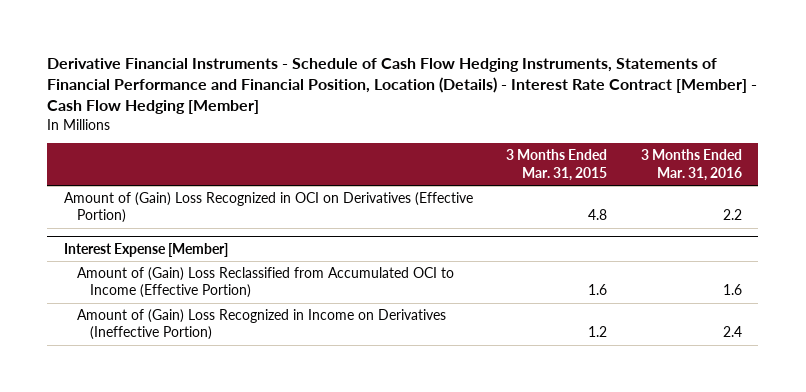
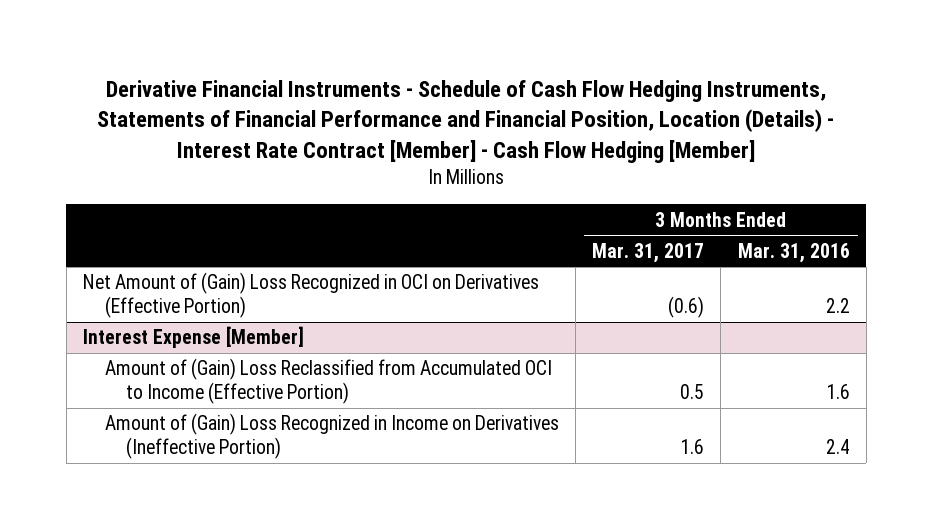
- | 3 Months Ended Mar. 31, 2015 | 3 Months Ended Mar. 31, 2016
+ | 3 Months Ended Mar. 31, 2017 | 3 Months Ended Mar. 31, 2016
- Amount of (Gain) Loss Recognized in OCI on Derivatives (Effective Portion) | 4.8 | 2.2
+ Net Amount of (Gain) Loss Recognized in OCI on Derivatives (Effective Portion) | (0.6) | 2.2

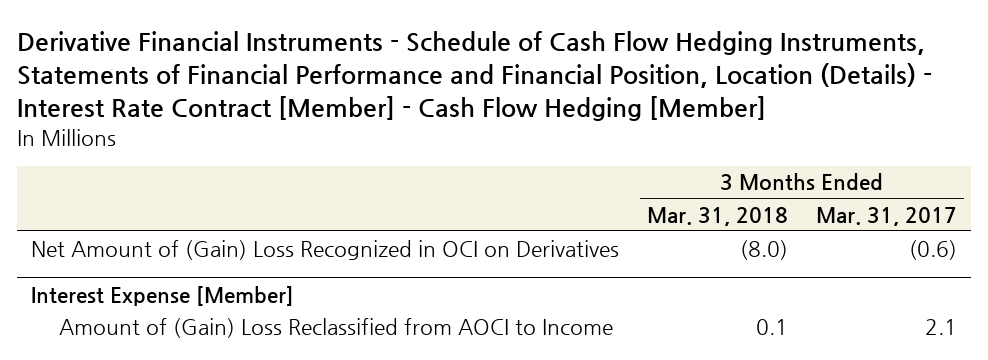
- | 3 Months Ended Mar. 31, 2017 | 3 Months Ended Mar. 31, 2016
+ | 3 Months Ended Mar. 31, 2018 | 3 Months Ended Mar. 31, 2017
- Net Amount of (Gain) Loss Recognized in OCI on Derivatives (Effective Portion) | (0.6) | 2.2
+ Net Amount of (Gain) Loss Recognized in OCI on Derivatives | (8.0) | (0.6)
@ Interest Expense [Member]
- Amount of (Gain) Loss Reclassified from Accumulated OCI to Income (Effective Portion) | 0.5 | 1.6
- Amount of (Gain) Loss Recognized in Income on Derivatives (Ineffective Portion) | 1.6 | 2.4
+ Amount of (Gain) Loss Reclassified from AOCI to Income | 0.1 | 2.1

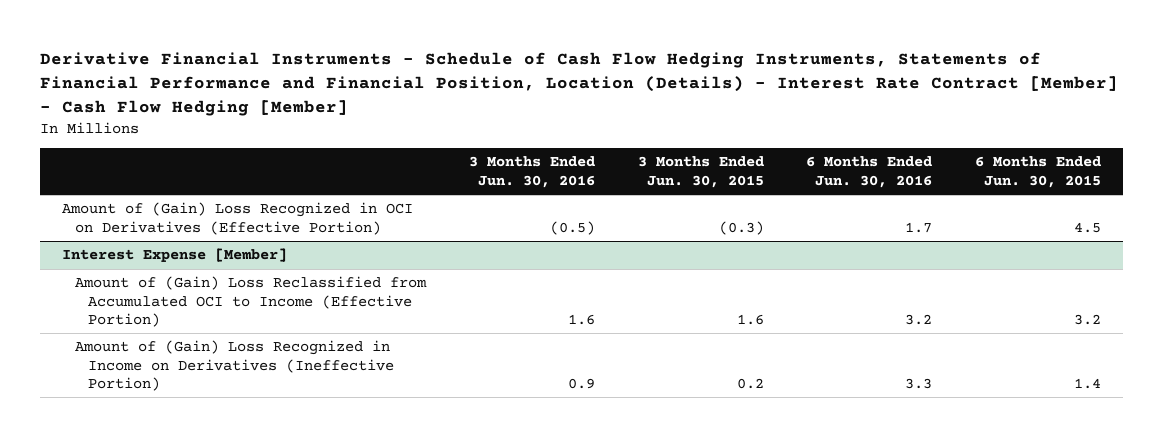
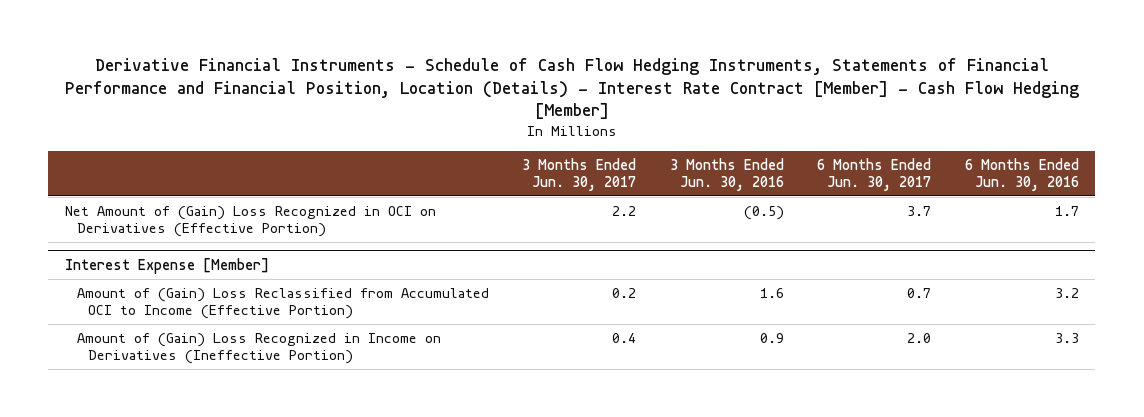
- | 3 Months Ended Jun. 30, 2016 | 3 Months Ended Jun. 30, 2015 | 6 Months Ended Jun. 30, 2016 | 6 Months Ended Jun. 30, 2015
+ | 3 Months Ended Jun. 30, 2017 | 3 Months Ended Jun. 30, 2016 | 6 Months Ended Jun. 30, 2017 | 6 Months Ended Jun. 30, 2016
- Amount of (Gain) Loss Recognized in OCI on Derivatives (Effective Portion) | (0.5) | (0.3) | 1.7 | 4.5
+ Net Amount of (Gain) Loss Recognized in OCI on Derivatives (Effective Portion) | 2.2 | (0.5) | 3.7 | 1.7

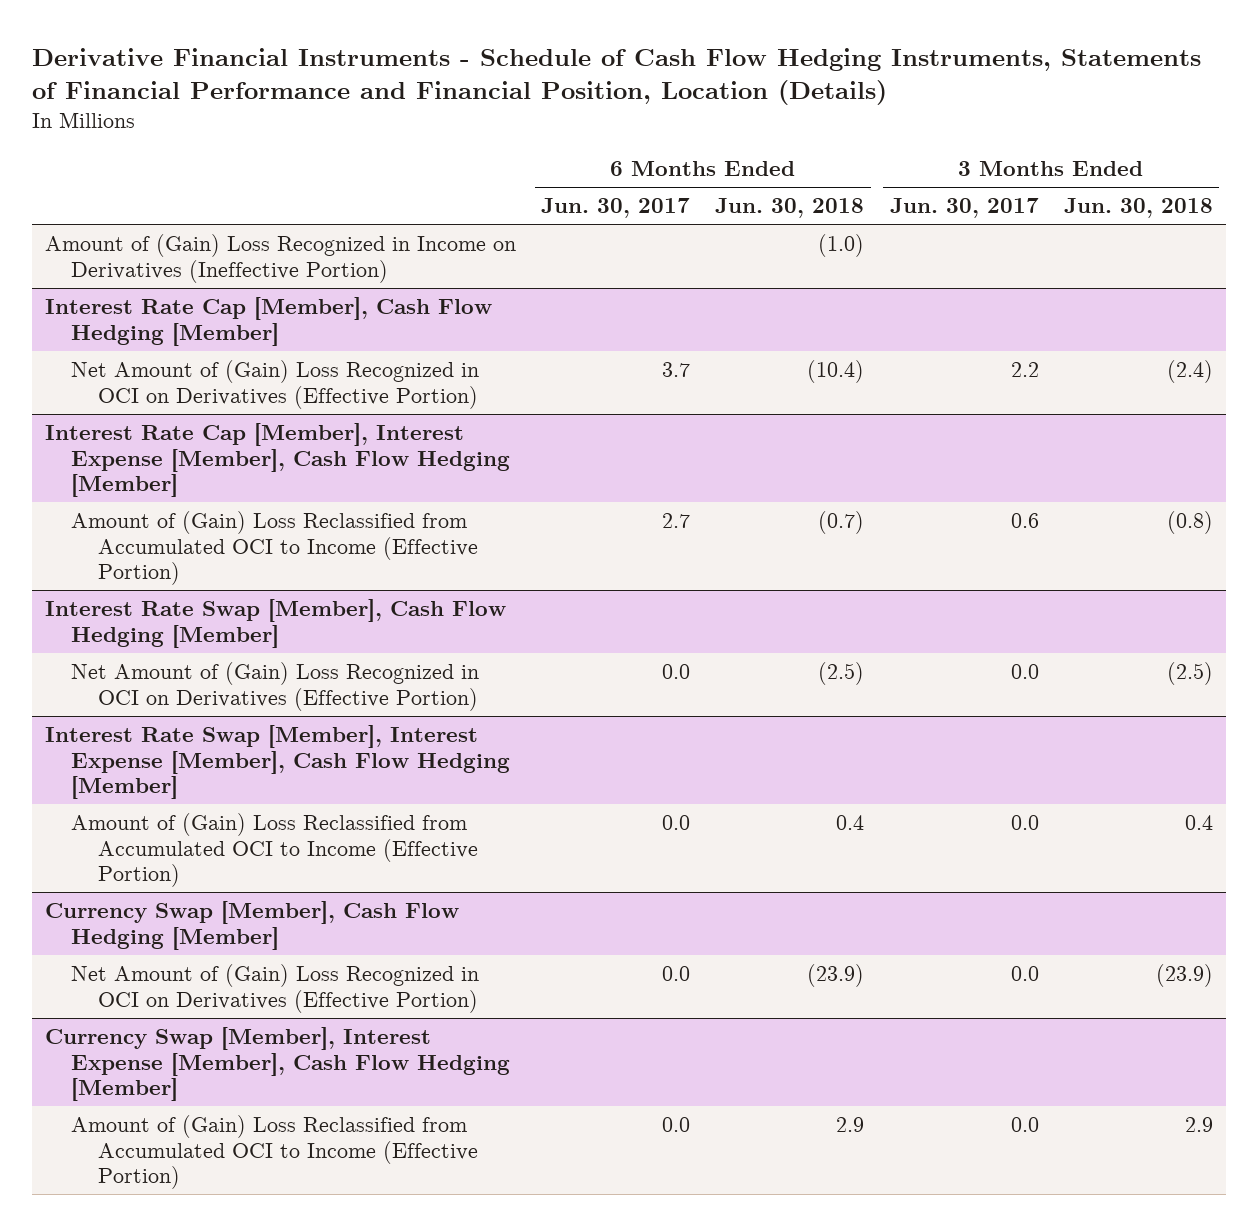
- Derivative Financial Instruments - Schedule of Cash Flow Hedging Instruments, Statements of Financial Performance and Financial Position, Location (Details) - Interest Rate Contract [Member] - Cash Flow Hedging [Member]
+ Derivative Financial Instruments - Schedule of Cash Flow Hedging Instruments, Statements of Financial Performance and Financial Position, Location (Details)
- | 3 Months Ended Jun. 30, 2017 | 3 Months Ended Jun. 30, 2016 | 6 Months Ended Jun. 30, 2017 | 6 Months Ended Jun. 30, 2016
+ | 6 Months Ended Jun. 30, 2017 | 6 Months Ended Jun. 30, 2018 | 3 Months Ended Jun. 30, 2017 | 3 Months Ended Jun. 30, 2018
+ Amount of (Gain) Loss Recognized in Income on Derivatives (Ineffective Portion) | | (1.0) | |
+ Interest Rate Cap [Member], Cash Flow Hedging [Member]
- Interest Expense [Member]
- Amount of (Gain) Loss Reclassified from Accumulated OCI to Income (Effective Portion) | 0.2 | 1.6 | 0.7 | 3.2
- Amount of (Gain) Loss Recognized in Income on Derivatives (Ineffective Portion) | 0.4 | 0.9 | 2.0 | 3.3
+ Interest Rate Cap [Member], Interest Expense [Member], Cash Flow Hedging [Member]
+ Amount of (Gain) Loss Reclassified from Accumulated OCI to Income (Effective Portion) | 2.7 | (0.7) | 0.6 | (0.8)
+ Interest Rate Swap [Member], Cash Flow Hedging [Member]
+ Net Amount of (Gain) Loss Recognized in OCI on Derivatives (Effective Portion) | 0.0 | (2.5) | 0.0 | (2.5)
+ Interest Rate Swap [Member], Interest Expense [Member], Cash Flow Hedging [Member]
+ Amount of (Gain) Loss Reclassified from Accumulated OCI to Income (Effective Portion) | 0.0 | 0.4 | 0.0 | 0.4
+ Currency Swap [Member], Cash Flow Hedging [Member]
+ Net Amount of (Gain) Loss Recognized in OCI on Derivatives (Effective Portion) | 0.0 | (23.9) | 0.0 | (23.9)
+ Currency Swap [Member], Interest Expense [Member], Cash Flow Hedging [Member]
+ Amount of (Gain) Loss Reclassified from Accumulated OCI to Income (Effective Portion) | 0.0 | 2.9 | 0.0 | 2.9

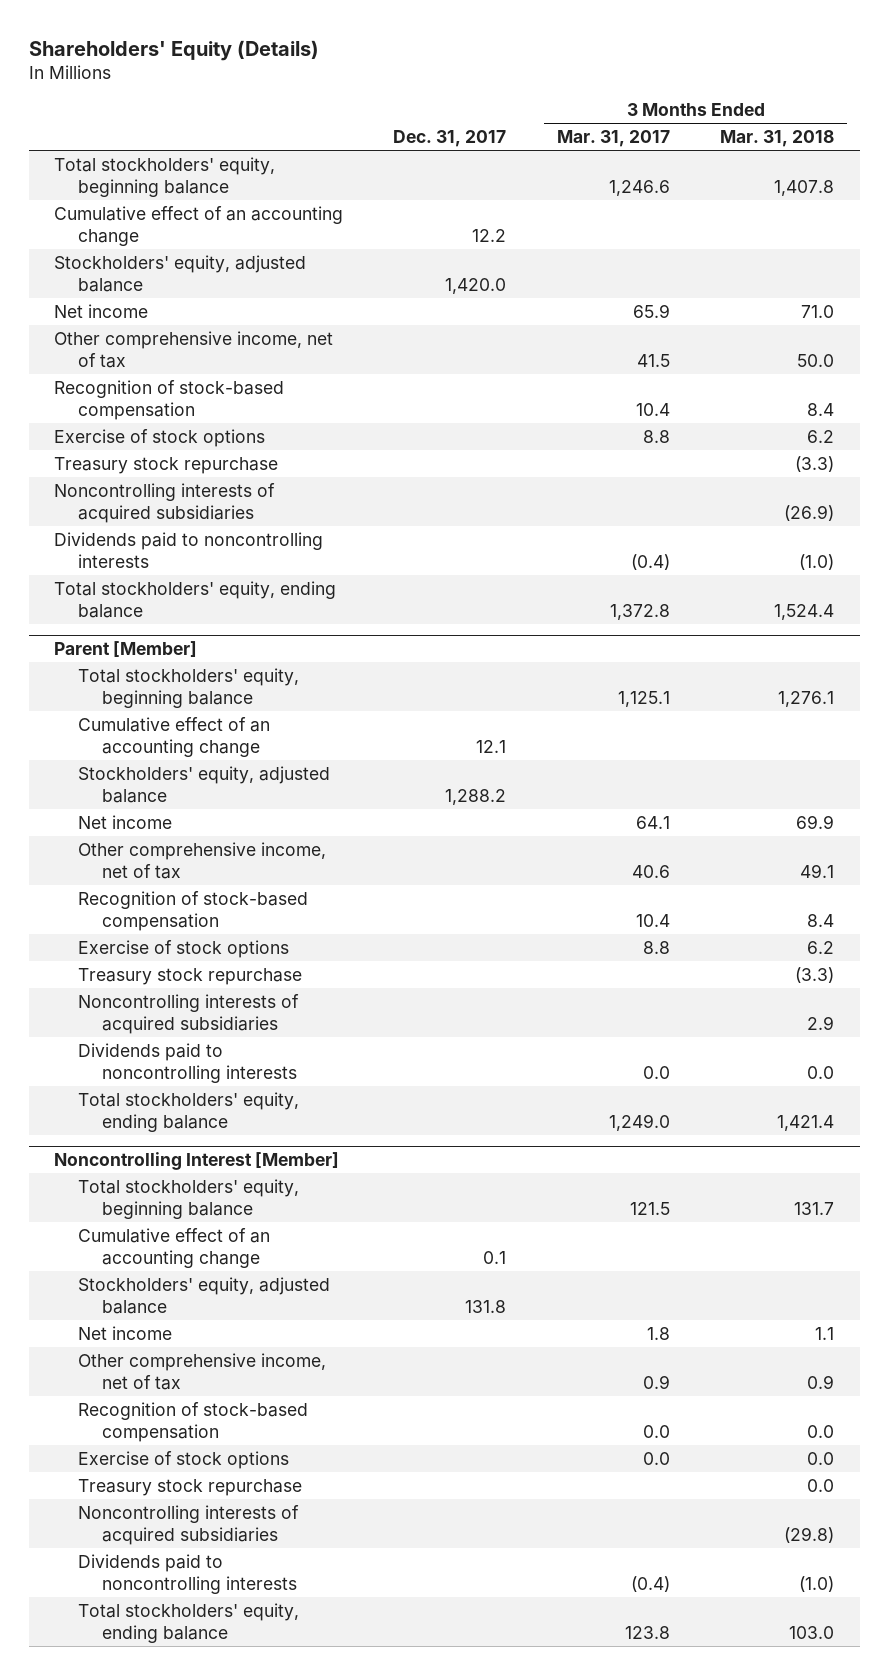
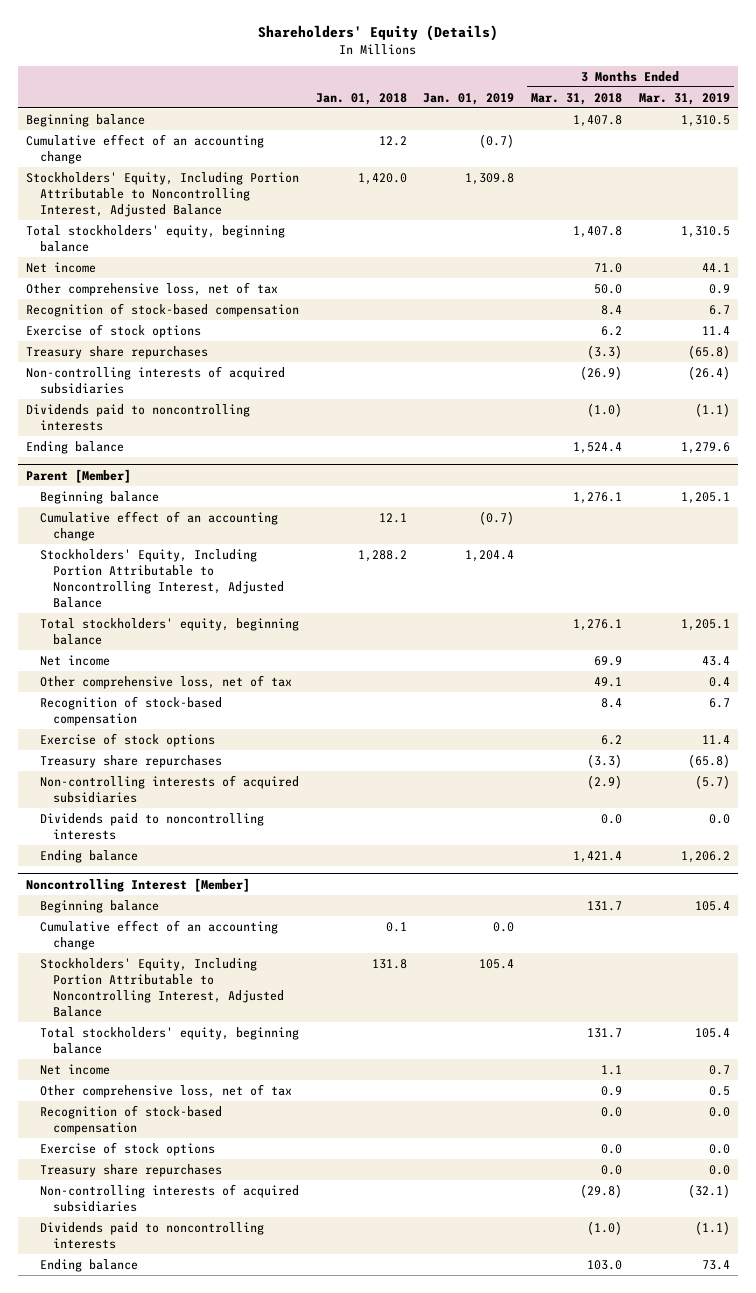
- | Dec. 31, 2017 | 3 Months Ended Mar. 31, 2017 | 3 Months Ended Mar. 31, 2018
+ | Jan. 01, 2018 | Jan. 01, 2019 | 3 Months Ended Mar. 31, 2018 | 3 Months Ended Mar. 31, 2019
+ Beginning balance | | | 1,407.8 | 1,310.5
- Stockholders' equity, adjusted balance | 1,420.0 | |
+ Stockholders' Equity, Including Portion Attributable to Noncontrolling Interest, Adjusted Balance | 1,420.0 | 1,309.8 | |
moved down: Total stockholders' equity, beginning balance | | | 1,407.8 | 1,310.5
- Other comprehensive income, net of tax | | 41.5 | 50.0
+ Other comprehensive loss, net of tax | | | 50.0 | 0.9
- Treasury stock repurchase | | | (3.3)
- Noncontrolling interests of acquired subsidiaries | | | (26.9)
+ Treasury share repurchases | | | (3.3) | (65.8)
+ Non-controlling interests of acquired subsidiaries | | | (26.9) | (26.4)
- Total stockholders' equity, ending balance | | 1,372.8 | 1,524.4
+ Ending balance | | | 1,524.4 | 1,279.6
@ Parent [Member]
+ Beginning balance | | | 1,276.1 | 1,205.1
- Stockholders' equity, adjusted balance | 1,288.2 | |
+ Stockholders' Equity, Including Portion Attributable to Noncontrolling Interest, Adjusted Balance | 1,288.2 | 1,204.4 | |
moved down: Total stockholders' equity, beginning balance | | | 1,276.1 | 1,205.1
- Other comprehensive income, net of tax | | 40.6 | 49.1
+ Other comprehensive loss, net of tax | | | 49.1 | 0.4
- Treasury stock repurchase | | | (3.3)
- Noncontrolling interests of acquired subsidiaries | | | 2.9
+ Treasury share repurchases | | | (3.3) | (65.8)
+ Non-controlling interests of acquired subsidiaries | | | (2.9) | (5.7)
- Total stockholders' equity, ending balance | | 1,249.0 | 1,421.4
+ Ending balance | | | 1,421.4 | 1,206.2
@ Noncontrolling Interest [Member]
+ Beginning balance | | | 131.7 | 105.4
- Stockholders' equity, adjusted balance | 131.8 | |
+ Stockholders' Equity, Including Portion Attributable to Noncontrolling Interest, Adjusted Balance | 131.8 | 105.4 | |
moved down: Total stockholders' equity, beginning balance | | | 131.7 | 105.4
- Other comprehensive income, net of tax | | 0.9 | 0.9
+ Other comprehensive loss, net of tax | | | 0.9 | 0.5
- Treasury stock repurchase | | | 0.0
- Noncontrolling interests of acquired subsidiaries | | | (29.8)
+ Treasury share repurchases | | | 0.0 | 0.0
+ Non-controlling interests of acquired subsidiaries | | | (29.8) | (32.1)
- Total stockholders' equity, ending balance | | 123.8 | 103.0
+ Ending balance | | | 103.0 | 73.4

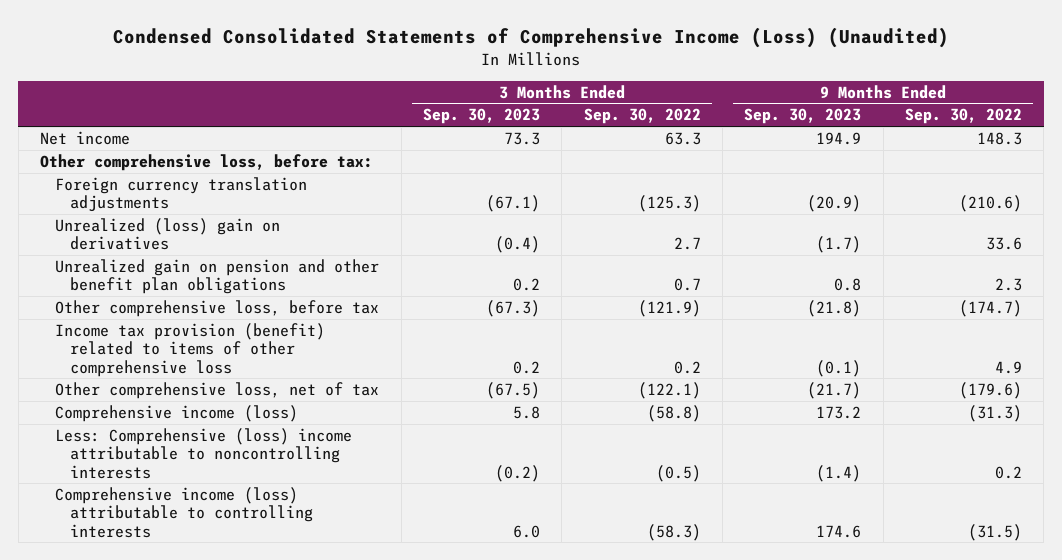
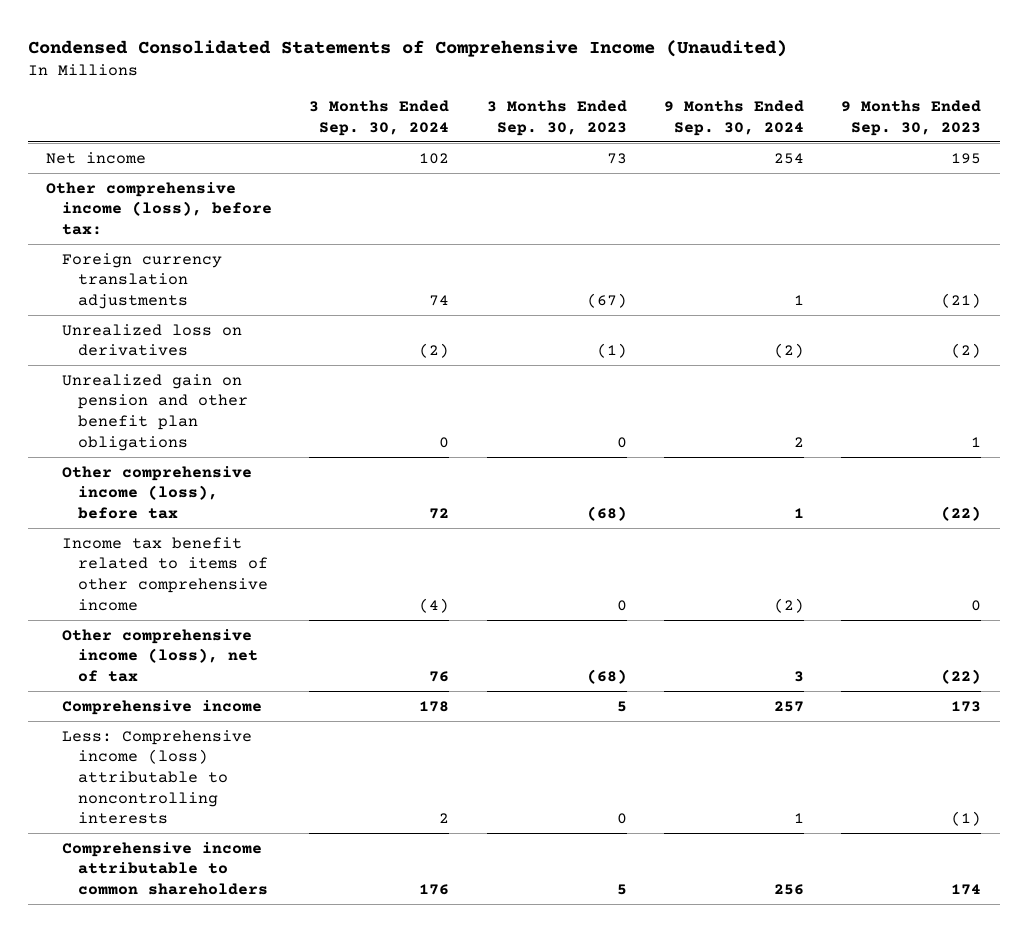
- Condensed Consolidated Statements of Comprehensive Income (Loss) (Unaudited)
+ Condensed Consolidated Statements of Comprehensive Income (Unaudited)
- | 3 Months Ended Sep. 30, 2023 | 3 Months Ended Sep. 30, 2022 | 9 Months Ended Sep. 30, 2023 | 9 Months Ended Sep. 30, 2022
+ | 3 Months Ended Sep. 30, 2024 | 3 Months Ended Sep. 30, 2023 | 9 Months Ended Sep. 30, 2024 | 9 Months Ended Sep. 30, 2023
- Net income | 73.3 | 63.3 | 194.9 | 148.3
- Other comprehensive loss, before tax:
- Foreign currency translation adjustments | (67.1) | (125.3) | (20.9) | (210.6)
- Unrealized (loss) gain on derivatives | (0.4) | 2.7 | (1.7) | 33.6
- Unrealized gain on pension and other benefit plan obligations | 0.2 | 0.7 | 0.8 | 2.3
- Other comprehensive loss, before tax | (67.3) | (121.9) | (21.8) | (174.7)
- Income tax provision (benefit) related to items of other comprehensive loss | 0.2 | 0.2 | (0.1) | 4.9
- Other comprehensive loss, net of tax | (67.5) | (122.1) | (21.7) | (179.6)
- Comprehensive income (loss) | 5.8 | (58.8) | 173.2 | (31.3)
- Less: Comprehensive (loss) income attributable to noncontrolling interests | (0.2) | (0.5) | (1.4) | 0.2
- Comprehensive income (loss) attributable to controlling interests | 6.0 | (58.3) | 174.6 | (31.5)
+ Net income | 102 | 73 | 254 | 195
+ Other comprehensive income (loss), before tax:
+ Foreign currency translation adjustments | 74 | (67) | 1 | (21)
+ Unrealized loss on derivatives | (2) | (1) | (2) | (2)
+ Unrealized gain on pension and other benefit plan obligations | 0 | 0 | 2 | 1
+ Other comprehensive income (loss), before tax | 72 | (68) | 1 | (22)
+ Income tax benefit related to items of other comprehensive income | (4) | 0 | (2) | 0
+ Other comprehensive income (loss), net of tax | 76 | (68) | 3 | (22)
+ Comprehensive income | 178 | 5 | 257 | 173
+ Less: Comprehensive income (loss) attributable to noncontrolling interests | 2 | 0 | 1 | (1)
+ Comprehensive income attributable to common shareholders | 176 | 5 | 256 | 174

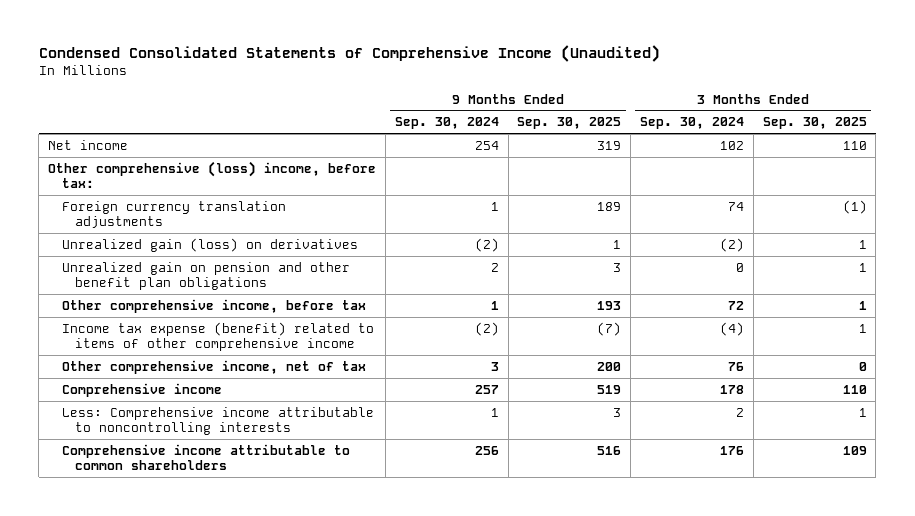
- | 3 Months Ended Sep. 30, 2024 | 3 Months Ended Sep. 30, 2023 | 9 Months Ended Sep. 30, 2024 | 9 Months Ended Sep. 30, 2023
+ | 9 Months Ended Sep. 30, 2024 | 9 Months Ended Sep. 30, 2025 | 3 Months Ended Sep. 30, 2024 | 3 Months Ended Sep. 30, 2025
- Other comprehensive income (loss), before tax:
+ Other comprehensive (loss) income, before tax:
- Unrealized loss on derivatives | (2) | (1) | (2) | (2)
+ Unrealized gain (loss) on derivatives | (2) | 1 | (2) | 1
- Other comprehensive income (loss), before tax | 72 | (68) | 1 | (22)
- Income tax benefit related to items of other comprehensive income | (4) | 0 | (2) | 0
- Other comprehensive income (loss), net of tax | 76 | (68) | 3 | (22)
+ Other comprehensive income, before tax | 1 | 193 | 72 | 1
+ Income tax expense (benefit) related to items of other comprehensive income | (2) | (7) | (4) | 1
+ Other comprehensive income, net of tax | 3 | 200 | 76 | 0
- Less: Comprehensive income (loss) attributable to noncontrolling interests | 2 | 0 | 1 | (1)
+ Less: Comprehensive income attributable to noncontrolling interests | 1 | 3 | 2 | 1

